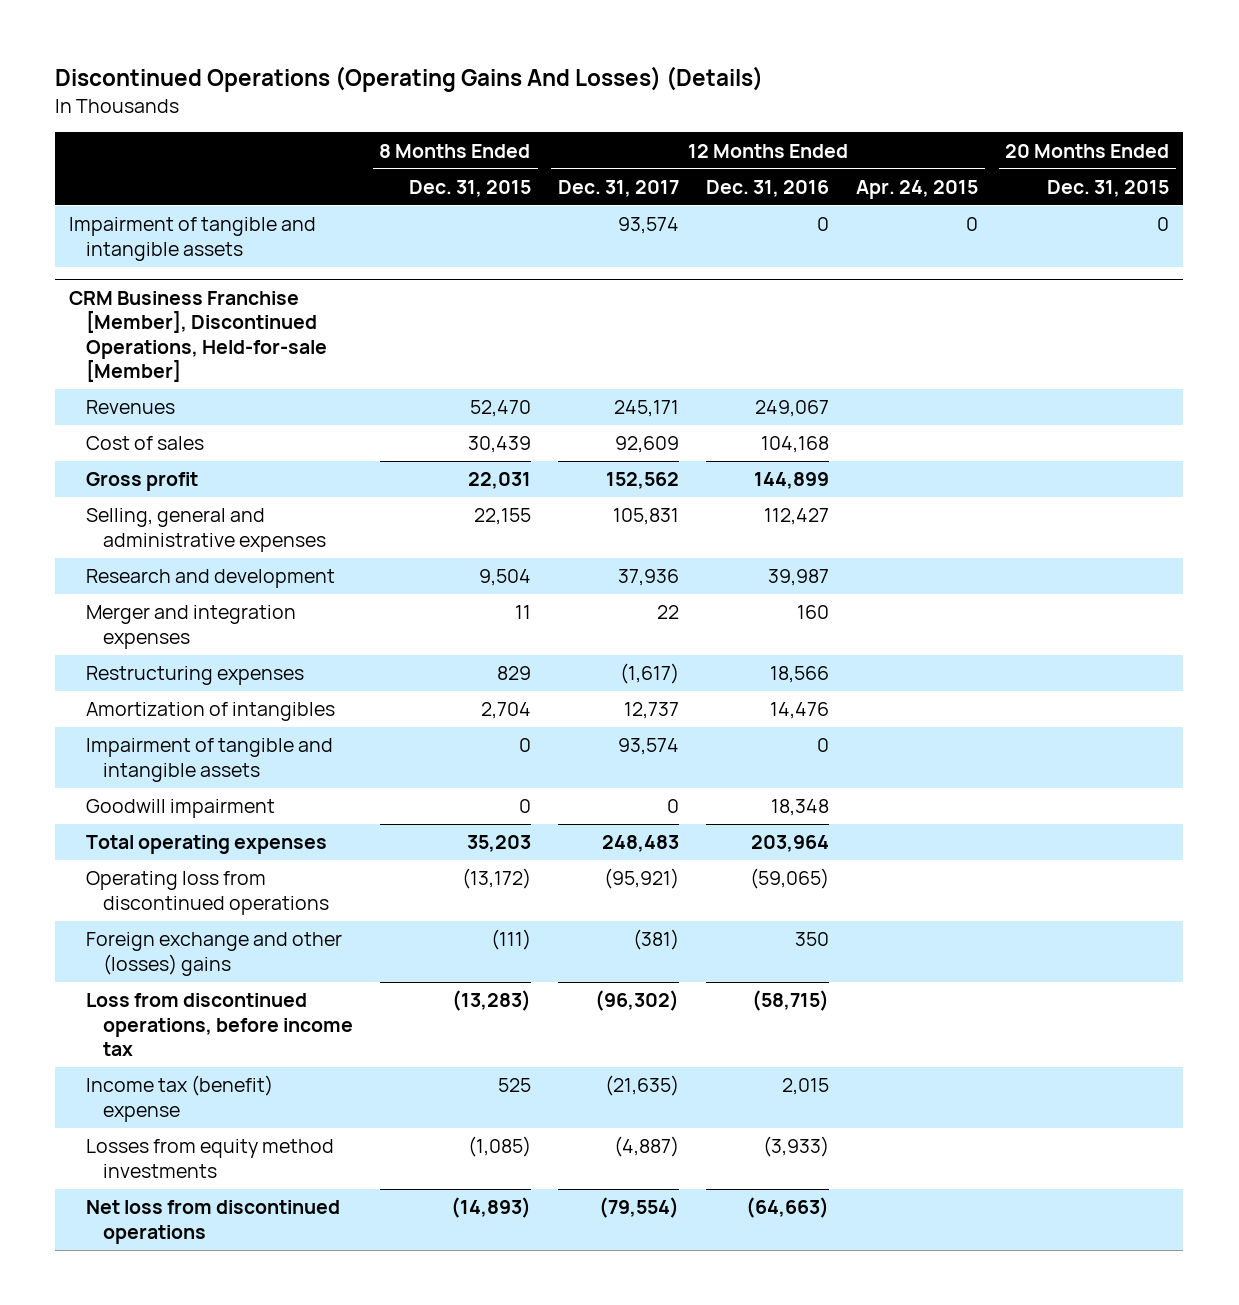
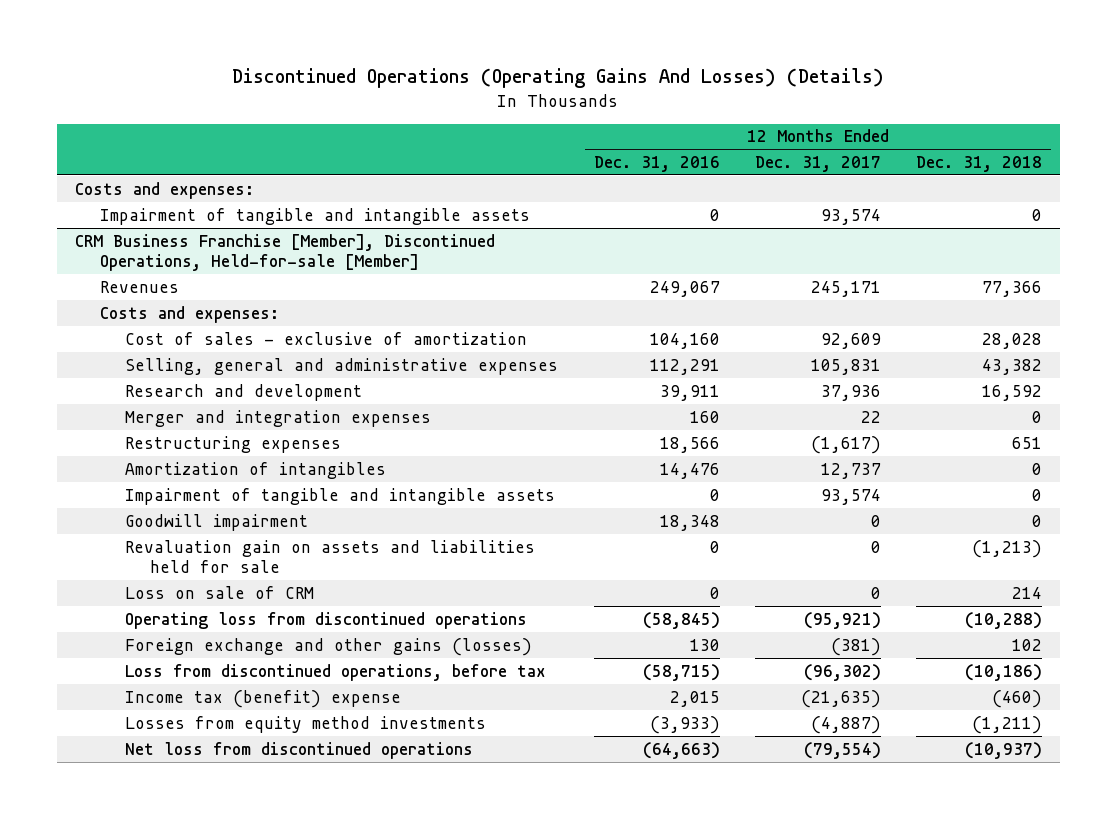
- | 8 Months Ended Dec. 31, 2015 | 12 Months Ended Dec. 31, 2017 | 12 Months Ended Dec. 31, 2016 | 12 Months Ended Apr. 24, 2015 | 20 Months Ended Dec. 31, 2015
+ | 12 Months Ended Dec. 31, 2016 | 12 Months Ended Dec. 31, 2017 | 12 Months Ended Dec. 31, 2018
+ Costs and expenses:
@ CRM Business Franchise [Member], Discontinued Operations, Held-for-sale [Member]
- Cost of sales | 30,439 | 92,609 | 104,168 | |
- Gross profit | 22,031 | 152,562 | 144,899 | |
- Selling, general and administrative expenses | 22,155 | 105,831 | 112,427 | |
- Research and development | 9,504 | 37,936 | 39,987 | |
+ Costs and expenses:
+ Cost of sales - exclusive of amortization | 104,160 | 92,609 | 28,028
+ Selling, general and administrative expenses | 112,291 | 105,831 | 43,382
+ Research and development | 39,911 | 37,936 | 16,592
- Total operating expenses | 35,203 | 248,483 | 203,964 | |
- Operating loss from discontinued operations | (13,172) | (95,921) | (59,065) | |
- Foreign exchange and other (losses) gains | (111) | (381) | 350 | |
- Loss from discontinued operations, before income tax | (13,283) | (96,302) | (58,715) | |
+ Revaluation gain on assets and liabilities held for sale | 0 | 0 | (1,213)
+ Loss on sale of CRM | 0 | 0 | 214
+ Operating loss from discontinued operations | (58,845) | (95,921) | (10,288)
+ Foreign exchange and other gains (losses) | 130 | (381) | 102
+ Loss from discontinued operations, before tax | (58,715) | (96,302) | (10,186)

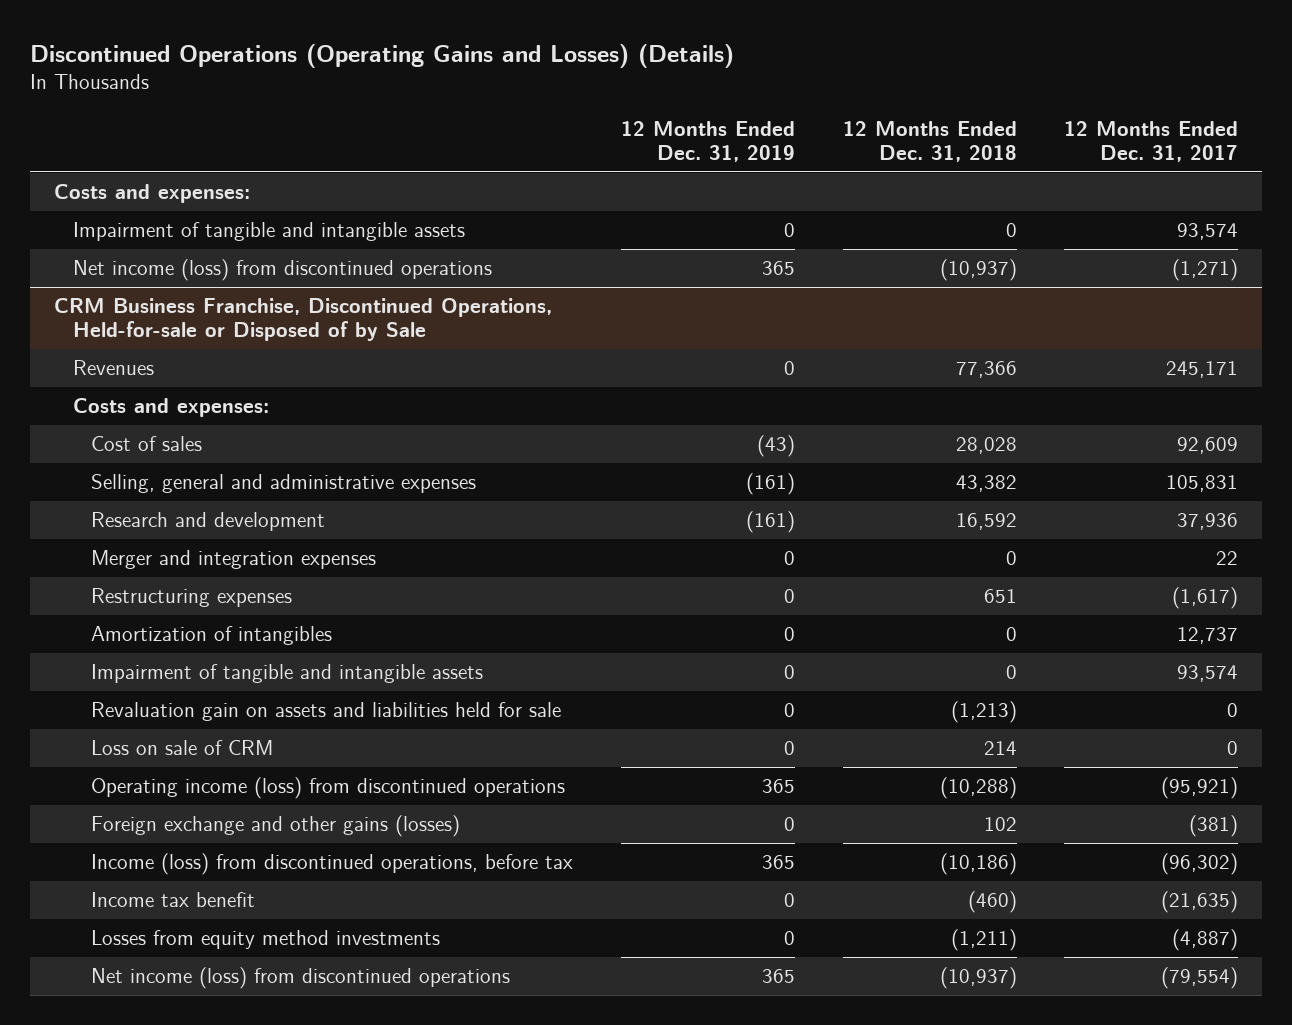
- Discontinued Operations (Operating Gains And Losses) (Details)
+ Discontinued Operations (Operating Gains and Losses) (Details)
- | 12 Months Ended Dec. 31, 2016 | 12 Months Ended Dec. 31, 2017 | 12 Months Ended Dec. 31, 2018
+ | 12 Months Ended Dec. 31, 2019 | 12 Months Ended Dec. 31, 2018 | 12 Months Ended Dec. 31, 2017
- CRM Business Franchise [Member], Discontinued Operations, Held-for-sale [Member]
+ Net income (loss) from discontinued operations | 365 | (10,937) | (1,271)
+ CRM Business Franchise, Discontinued Operations, Held-for-sale or Disposed of by Sale
- Cost of sales - exclusive of amortization | 104,160 | 92,609 | 28,028
+ Cost of sales | (43) | 28,028 | 92,609
- Goodwill impairment | 18,348 | 0 | 0
- Operating loss from discontinued operations | (58,845) | (95,921) | (10,288)
+ Operating income (loss) from discontinued operations | 365 | (10,288) | (95,921)
- Loss from discontinued operations, before tax | (58,715) | (96,302) | (10,186)
- Income tax (benefit) expense | 2,015 | (21,635) | (460)
+ Income (loss) from discontinued operations, before tax | 365 | (10,186) | (96,302)
+ Income tax benefit | 0 | (460) | (21,635)
- Net loss from discontinued operations | (64,663) | (79,554) | (10,937)
+ Net income (loss) from discontinued operations | 365 | (10,937) | (79,554)

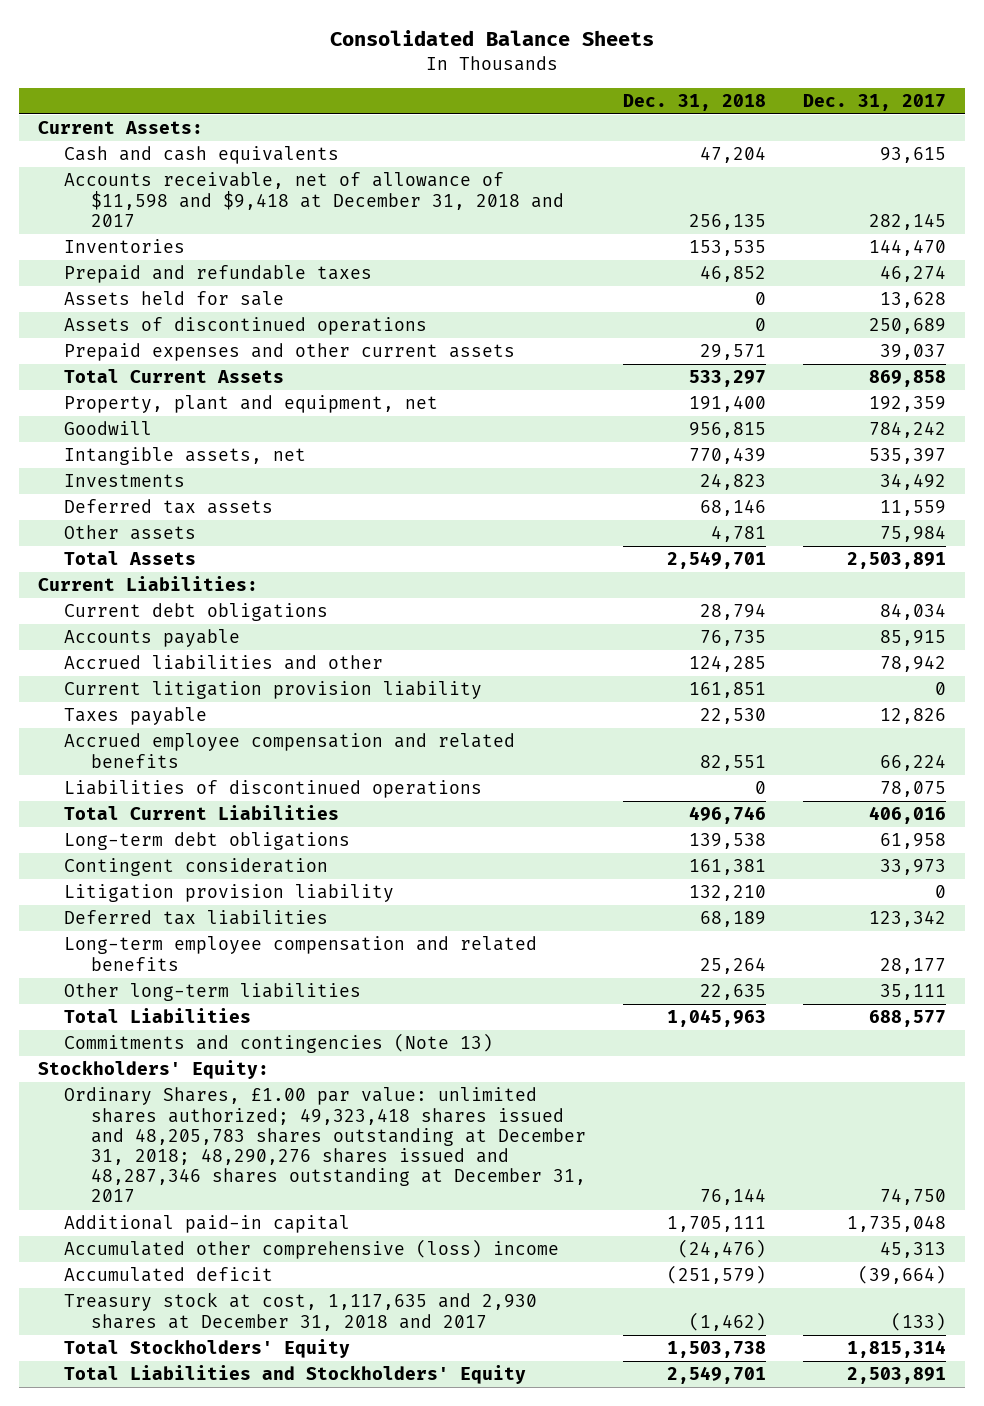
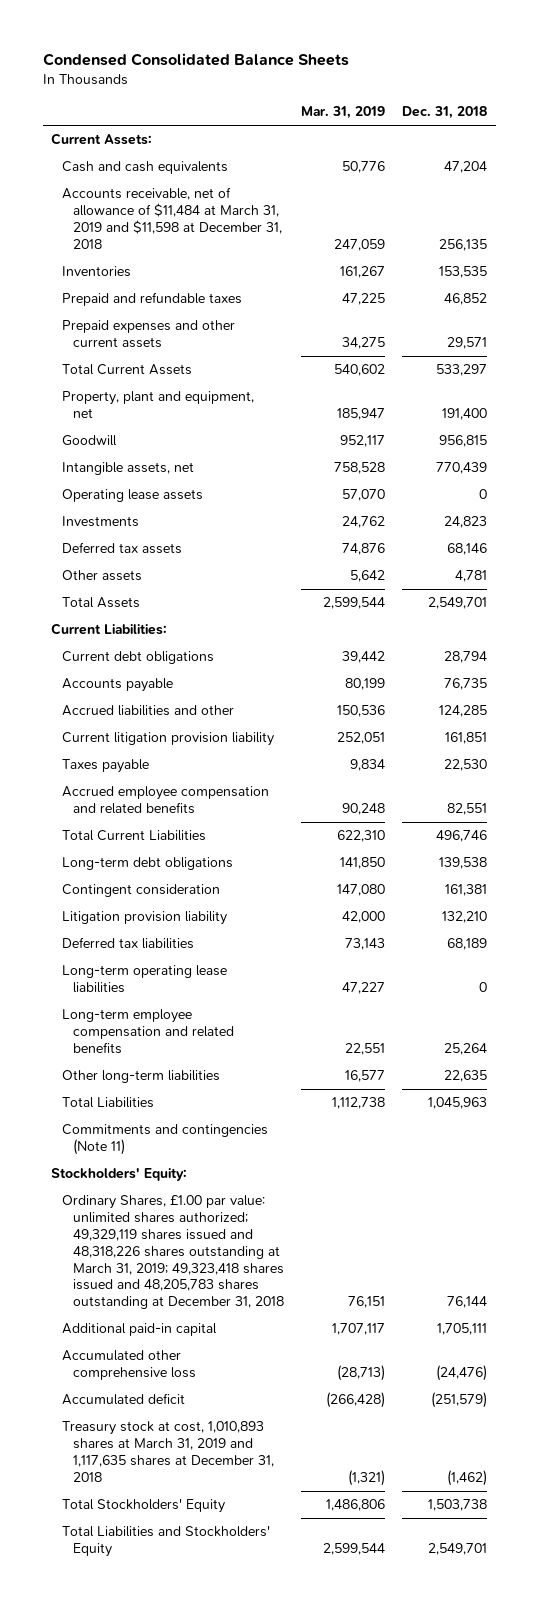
- Consolidated Balance Sheets
+ Condensed Consolidated Balance Sheets
- | Dec. 31, 2018 | Dec. 31, 2017
+ | Mar. 31, 2019 | Dec. 31, 2018
- Accounts receivable, net of allowance of $11,598 and $9,418 at December 31, 2018 and 2017 | 256,135 | 282,145
+ Accounts receivable, net of allowance of $11,484 at March 31, 2019 and $11,598 at December 31, 2018 | 247,059 | 256,135
- Assets held for sale | 0 | 13,628
- Assets of discontinued operations | 0 | 250,689
+ Operating lease assets | 57,070 | 0
- Liabilities of discontinued operations | 0 | 78,075
+ Long-term operating lease liabilities | 47,227 | 0
- Commitments and contingencies (Note 13)
+ Commitments and contingencies (Note 11)
- Ordinary Shares, £1.00 par value: unlimited shares authorized; 49,323,418 shares issued and 48,205,783 shares outstanding at December 31, 2018; 48,290,276 shares issued and 48,287,346 shares outstanding at December 31, 2017 | 76,144 | 74,750
+ Ordinary Shares, £1.00 par value: unlimited shares authorized; 49,329,119 shares issued and 48,318,226 shares outstanding at March 31, 2019; 49,323,418 shares issued and 48,205,783 shares outstanding at December 31, 2018 | 76,151 | 76,144
- Accumulated other comprehensive (loss) income | (24,476) | 45,313
+ Accumulated other comprehensive loss | (28,713) | (24,476)
- Treasury stock at cost, 1,117,635 and 2,930 shares at December 31, 2018 and 2017 | (1,462) | (133)
+ Treasury stock at cost, 1,010,893 shares at March 31, 2019 and 1,117,635 shares at December 31, 2018 | (1,321) | (1,462)

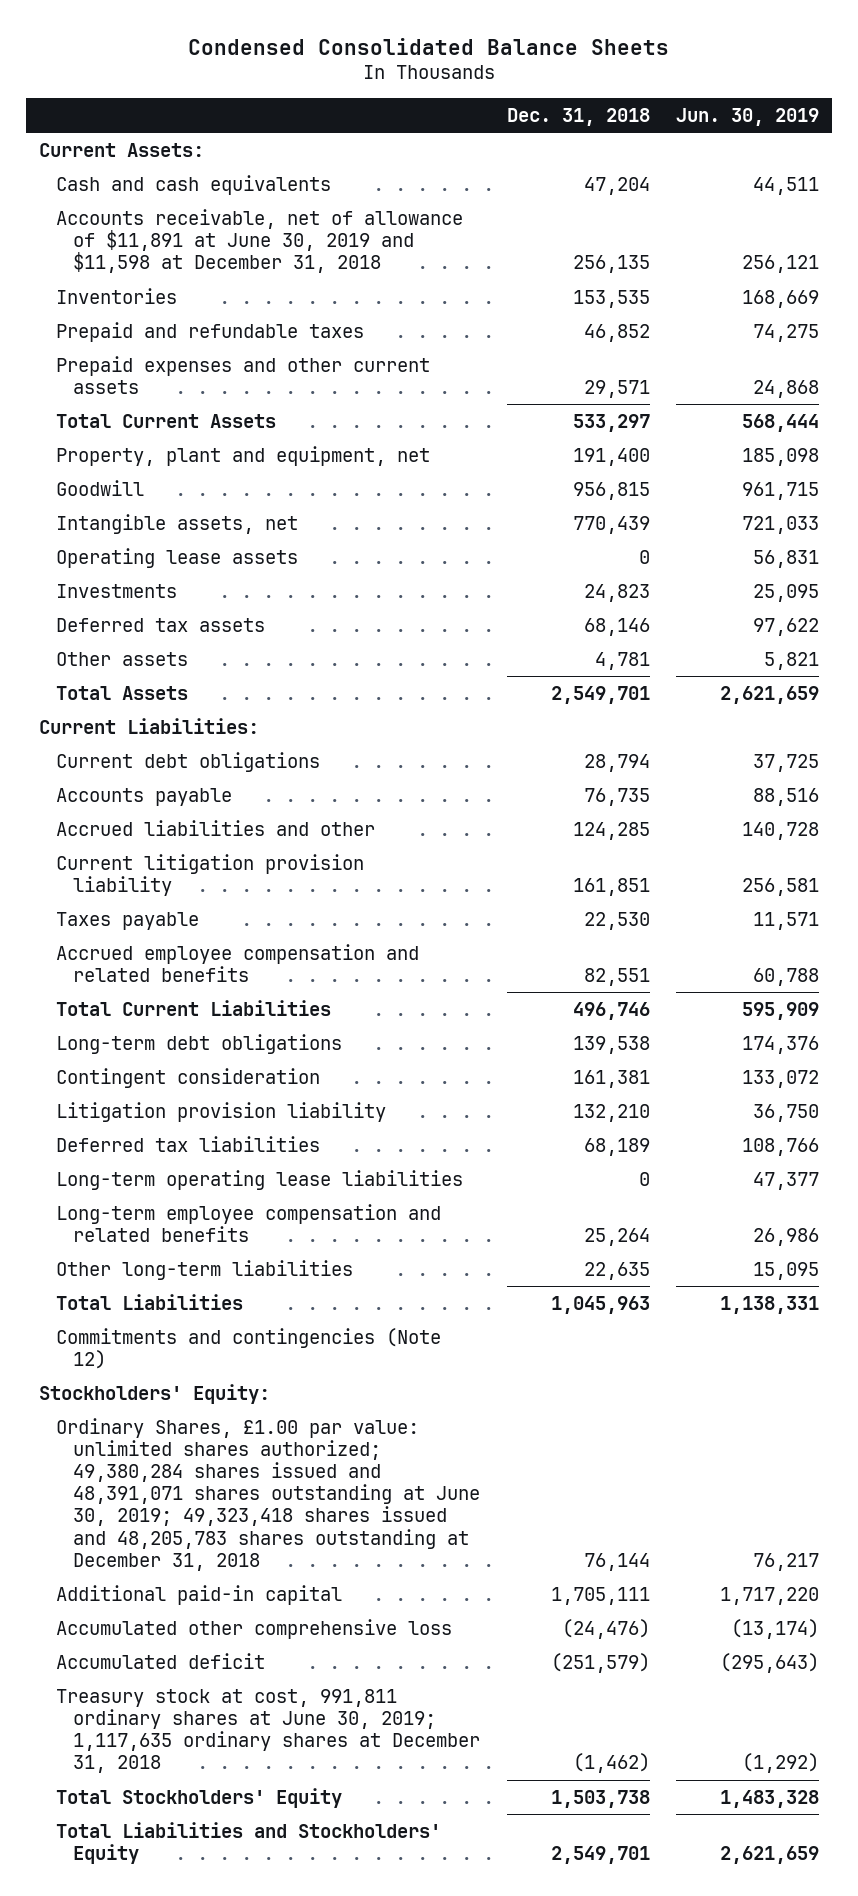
- | Mar. 31, 2019 | Dec. 31, 2018
+ | Dec. 31, 2018 | Jun. 30, 2019
- Accounts receivable, net of allowance of $11,484 at March 31, 2019 and $11,598 at December 31, 2018 | 247,059 | 256,135
+ Accounts receivable, net of allowance of $11,891 at June 30, 2019 and $11,598 at December 31, 2018 | 256,135 | 256,121
- Commitments and contingencies (Note 11)
+ Commitments and contingencies (Note 12)
- Ordinary Shares, £1.00 par value: unlimited shares authorized; 49,329,119 shares issued and 48,318,226 shares outstanding at March 31, 2019; 49,323,418 shares issued and 48,205,783 shares outstanding at December 31, 2018 | 76,151 | 76,144
+ Ordinary Shares, £1.00 par value: unlimited shares authorized; 49,380,284 shares issued and 48,391,071 shares outstanding at June 30, 2019; 49,323,418 shares issued and 48,205,783 shares outstanding at December 31, 2018 | 76,144 | 76,217
- Treasury stock at cost, 1,010,893 shares at March 31, 2019 and 1,117,635 shares at December 31, 2018 | (1,321) | (1,462)
+ Treasury stock at cost, 991,811 ordinary shares at June 30, 2019; 1,117,635 ordinary shares at December 31, 2018 | (1,462) | (1,292)

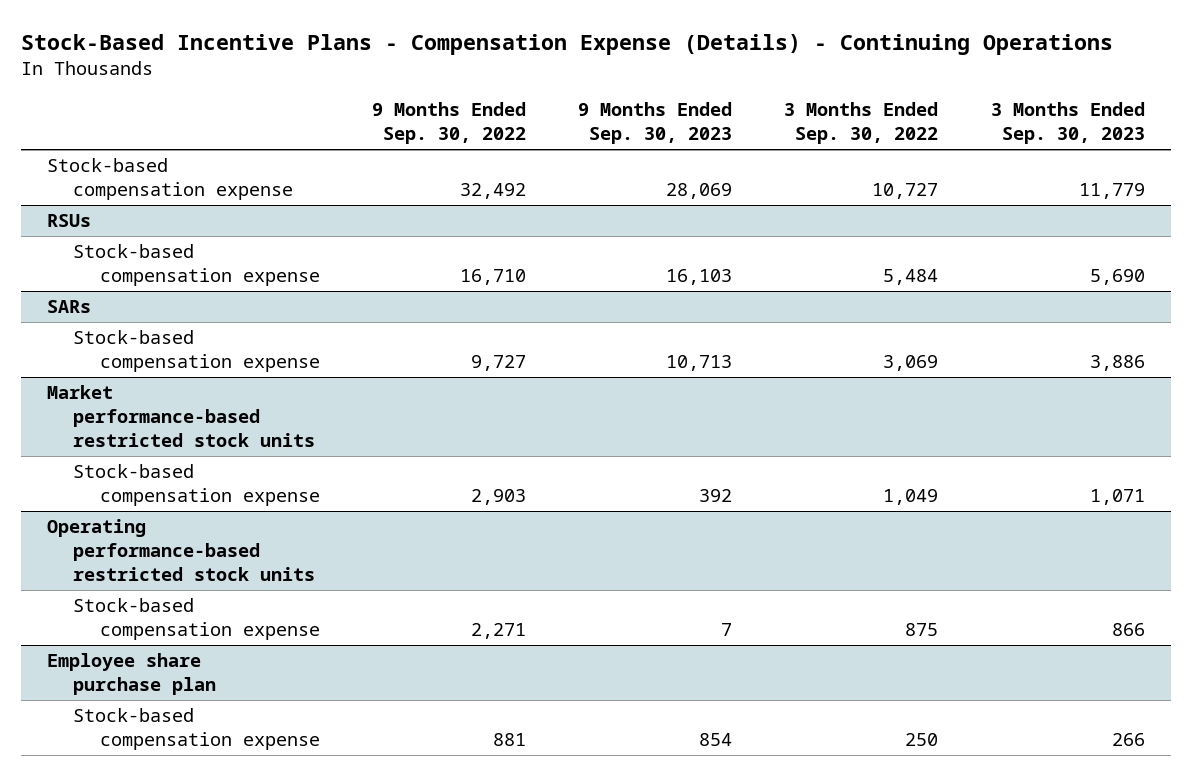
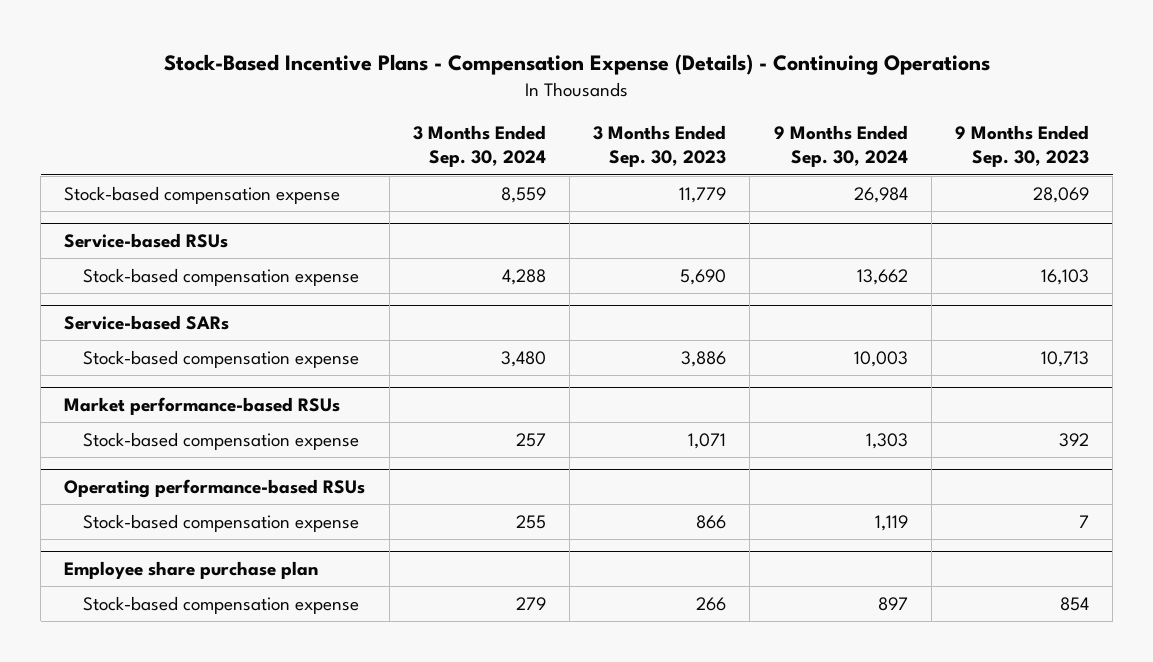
- | 9 Months Ended Sep. 30, 2022 | 9 Months Ended Sep. 30, 2023 | 3 Months Ended Sep. 30, 2022 | 3 Months Ended Sep. 30, 2023
+ | 3 Months Ended Sep. 30, 2024 | 3 Months Ended Sep. 30, 2023 | 9 Months Ended Sep. 30, 2024 | 9 Months Ended Sep. 30, 2023
- RSUs
+ Service-based RSUs
- SARs
+ Service-based SARs
- Market performance-based restricted stock units
+ Market performance-based RSUs
- Operating performance-based restricted stock units
+ Operating performance-based RSUs

